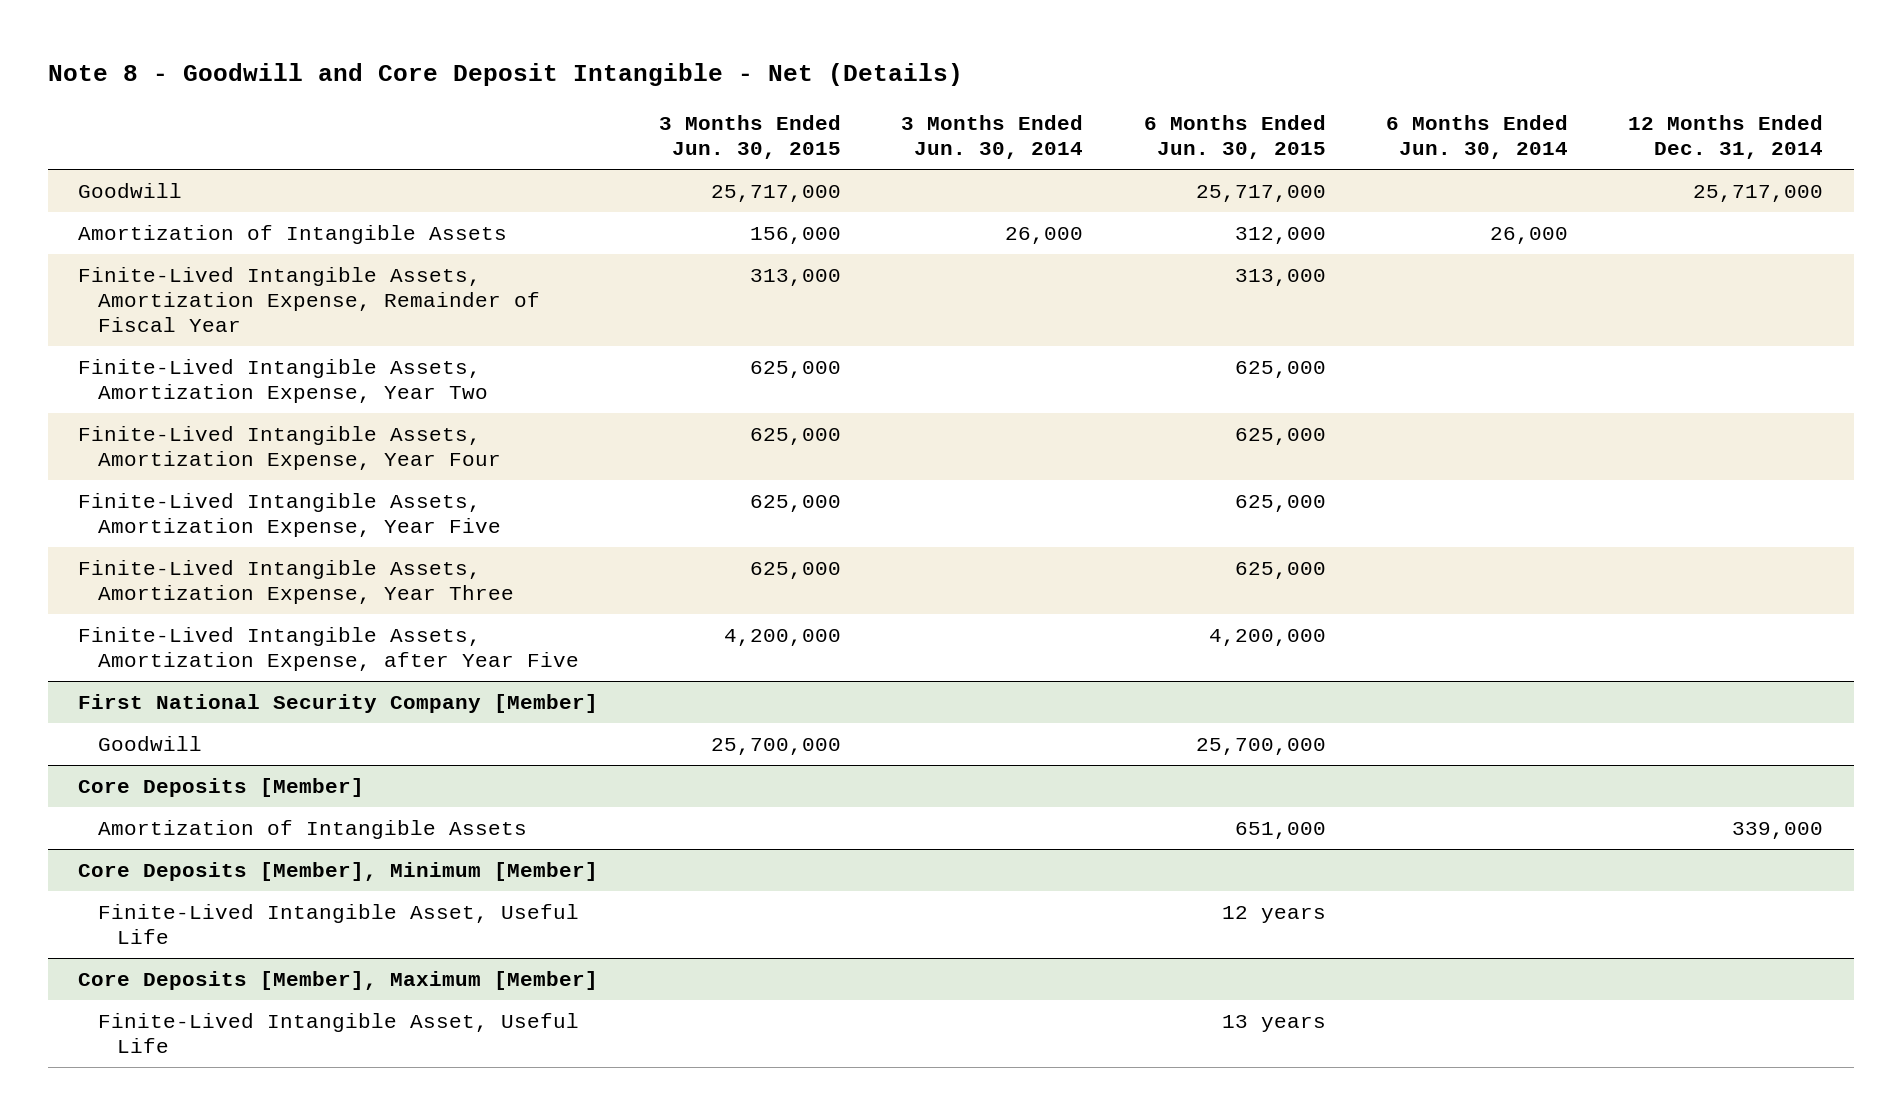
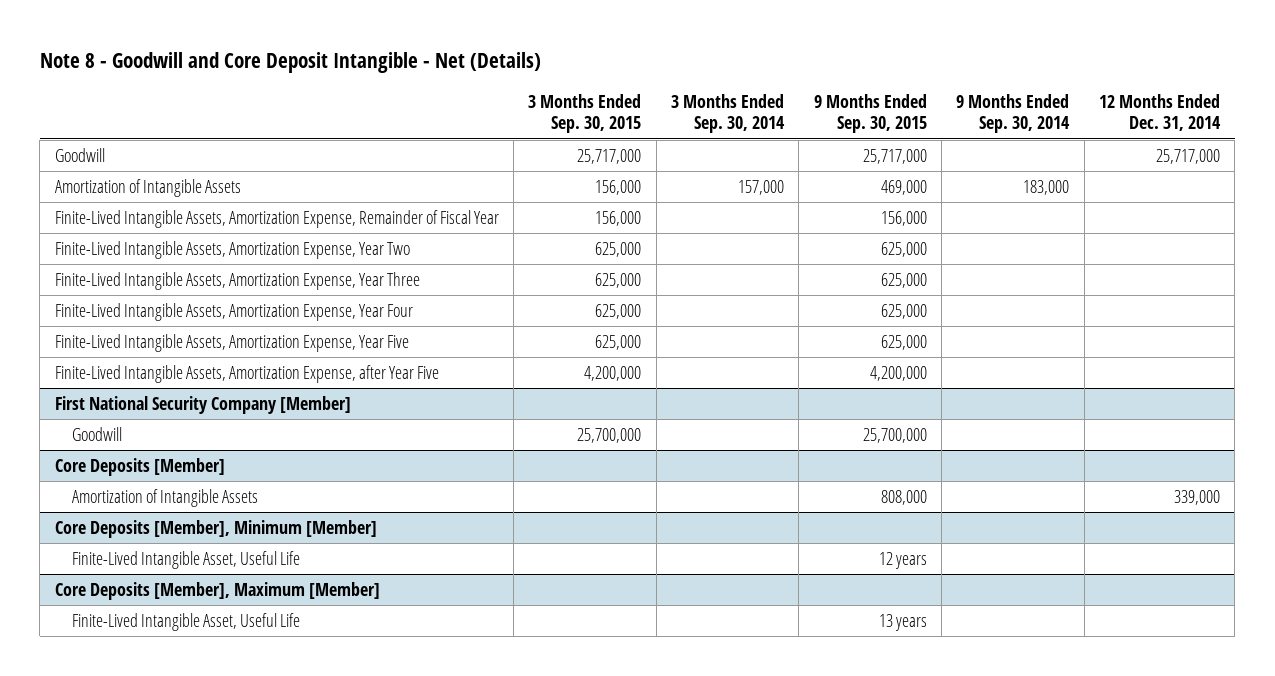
- | 3 Months Ended Jun. 30, 2015 | 3 Months Ended Jun. 30, 2014 | 6 Months Ended Jun. 30, 2015 | 6 Months Ended Jun. 30, 2014 | 12 Months Ended Dec. 31, 2014
+ | 3 Months Ended Sep. 30, 2015 | 3 Months Ended Sep. 30, 2014 | 9 Months Ended Sep. 30, 2015 | 9 Months Ended Sep. 30, 2014 | 12 Months Ended Dec. 31, 2014
moved up: Finite-Lived Intangible Assets, Amortization Expense, Year Three | 625,000 | | 625,000 | |

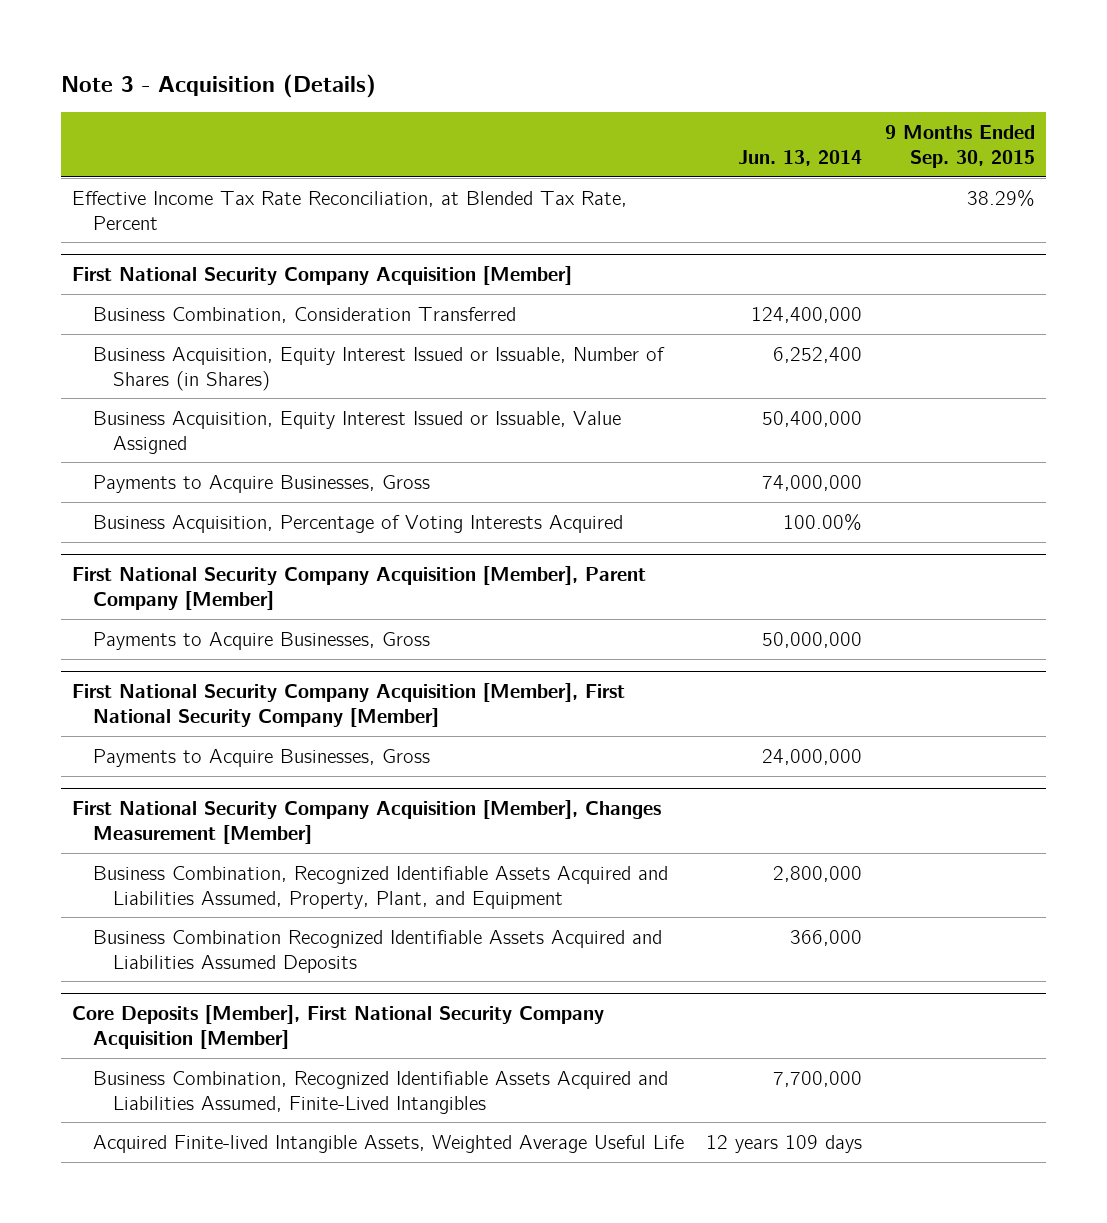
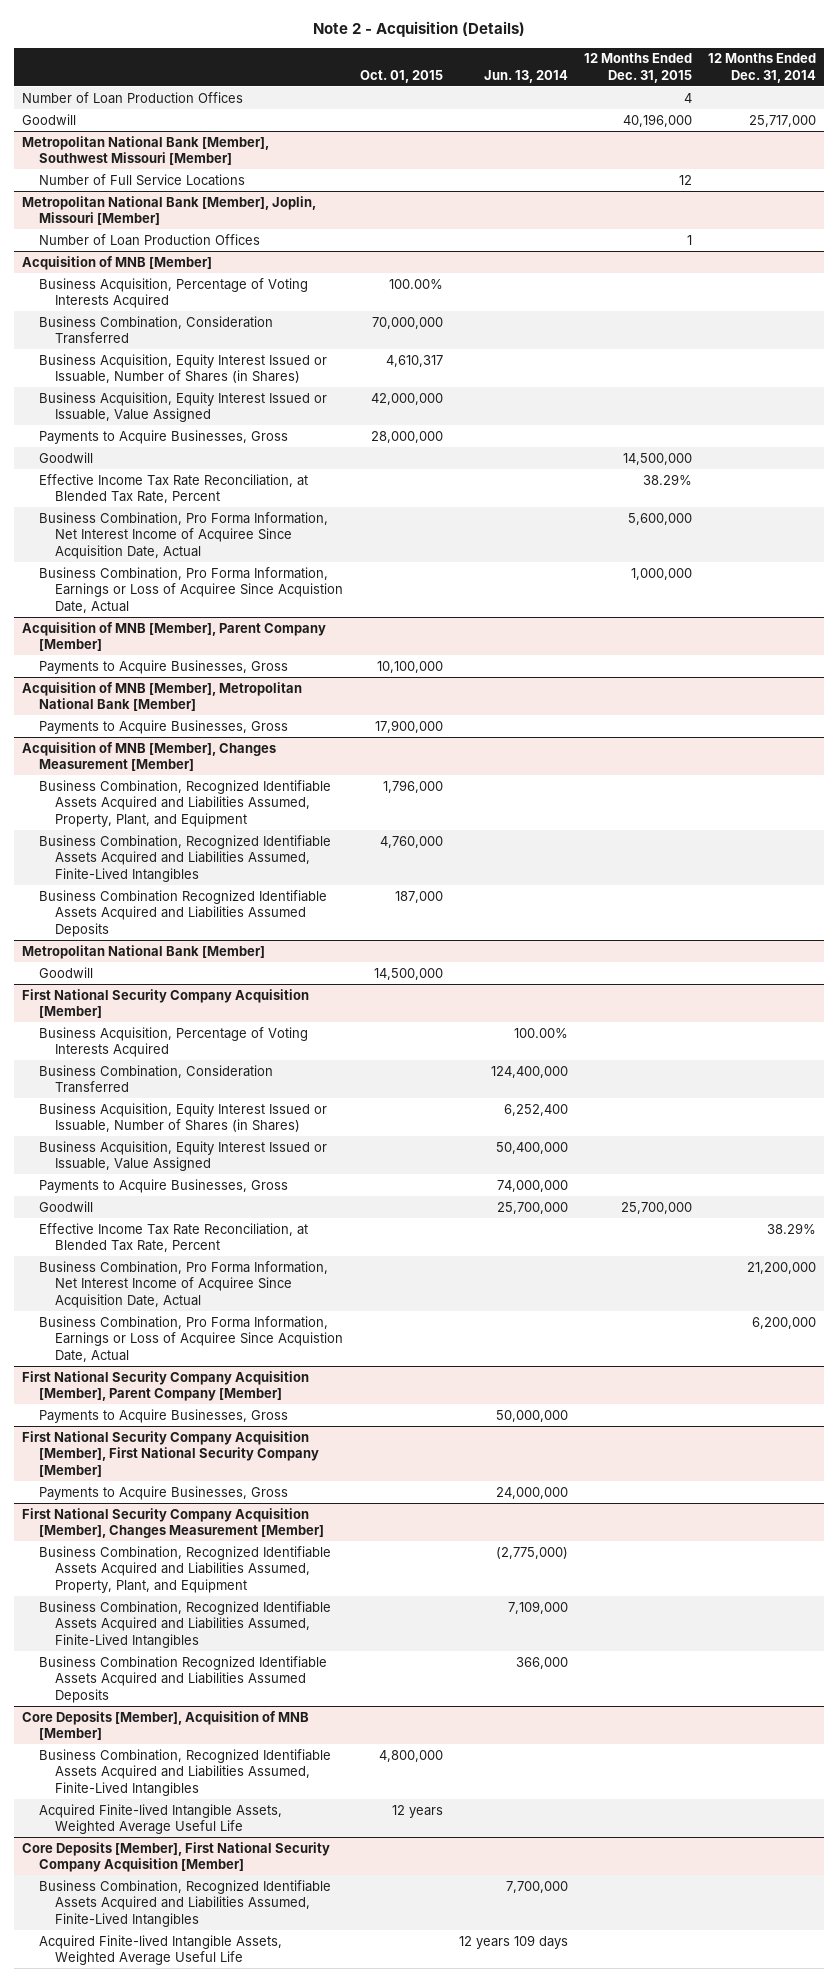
- Note 3 - Acquisition (Details)
+ Note 2 - Acquisition (Details)
- | Jun. 13, 2014 | 9 Months Ended Sep. 30, 2015
+ | Oct. 01, 2015 | Jun. 13, 2014 | 12 Months Ended Dec. 31, 2015 | 12 Months Ended Dec. 31, 2014
- Effective Income Tax Rate Reconciliation, at Blended Tax Rate, Percent | | 38.29%
+ Number of Loan Production Offices | | | 4 |
+ Goodwill | | | 40,196,000 | 25,717,000
+ Metropolitan National Bank [Member], Southwest Missouri [Member]
+ Number of Full Service Locations | | | 12 |
+ Metropolitan National Bank [Member], Joplin, Missouri [Member]
+ Number of Loan Production Offices | | | 1 |
+ Acquisition of MNB [Member]
+ Business Acquisition, Percentage of Voting Interests Acquired | 100.00% | | |
+ Business Combination, Consideration Transferred | 70,000,000 | | |
+ Business Acquisition, Equity Interest Issued or Issuable, Number of Shares (in Shares) | 4,610,317 | | |
+ Business Acquisition, Equity Interest Issued or Issuable, Value Assigned | 42,000,000 | | |
+ Payments to Acquire Businesses, Gross | 28,000,000 | | |
+ Goodwill | | | 14,500,000 |
+ Effective Income Tax Rate Reconciliation, at Blended Tax Rate, Percent | | | 38.29% |
+ Business Combination, Pro Forma Information, Net Interest Income of Acquiree Since Acquisition Date, Actual | | | 5,600,000 |
+ Business Combination, Pro Forma Information, Earnings or Loss of Acquiree Since Acquistion Date, Actual | | | 1,000,000 |
+ Acquisition of MNB [Member], Parent Company [Member]
+ Payments to Acquire Businesses, Gross | 10,100,000 | | |
+ Acquisition of MNB [Member], Metropolitan National Bank [Member]
+ Payments to Acquire Businesses, Gross | 17,900,000 | | |
+ Acquisition of MNB [Member], Changes Measurement [Member]
+ Business Combination, Recognized Identifiable Assets Acquired and Liabilities Assumed, Property, Plant, and Equipment | 1,796,000 | | |
+ Business Combination, Recognized Identifiable Assets Acquired and Liabilities Assumed, Finite-Lived Intangibles | 4,760,000 | | |
+ Business Combination Recognized Identifiable Assets Acquired and Liabilities Assumed Deposits | 187,000 | | |
+ Metropolitan National Bank [Member]
+ Goodwill | 14,500,000 | | |
@ First National Security Company Acquisition [Member]
moved up: Business Acquisition, Percentage of Voting Interests Acquired | | 100.00% | |
+ Goodwill | | 25,700,000 | 25,700,000 |
+ Effective Income Tax Rate Reconciliation, at Blended Tax Rate, Percent | | | | 38.29%
+ Business Combination, Pro Forma Information, Net Interest Income of Acquiree Since Acquisition Date, Actual | | | | 21,200,000
+ Business Combination, Pro Forma Information, Earnings or Loss of Acquiree Since Acquistion Date, Actual | | | | 6,200,000
@ First National Security Company Acquisition [Member], Changes Measurement [Member]
- Business Combination, Recognized Identifiable Assets Acquired and Liabilities Assumed, Property, Plant, and Equipment | 2,800,000 |
+ Business Combination, Recognized Identifiable Assets Acquired and Liabilities Assumed, Property, Plant, and Equipment | | (2,775,000) | |
+ Business Combination, Recognized Identifiable Assets Acquired and Liabilities Assumed, Finite-Lived Intangibles | | 7,109,000 | |
+ Core Deposits [Member], Acquisition of MNB [Member]
+ Business Combination, Recognized Identifiable Assets Acquired and Liabilities Assumed, Finite-Lived Intangibles | 4,800,000 | | |
+ Acquired Finite-lived Intangible Assets, Weighted Average Useful Life | 12 years | | |

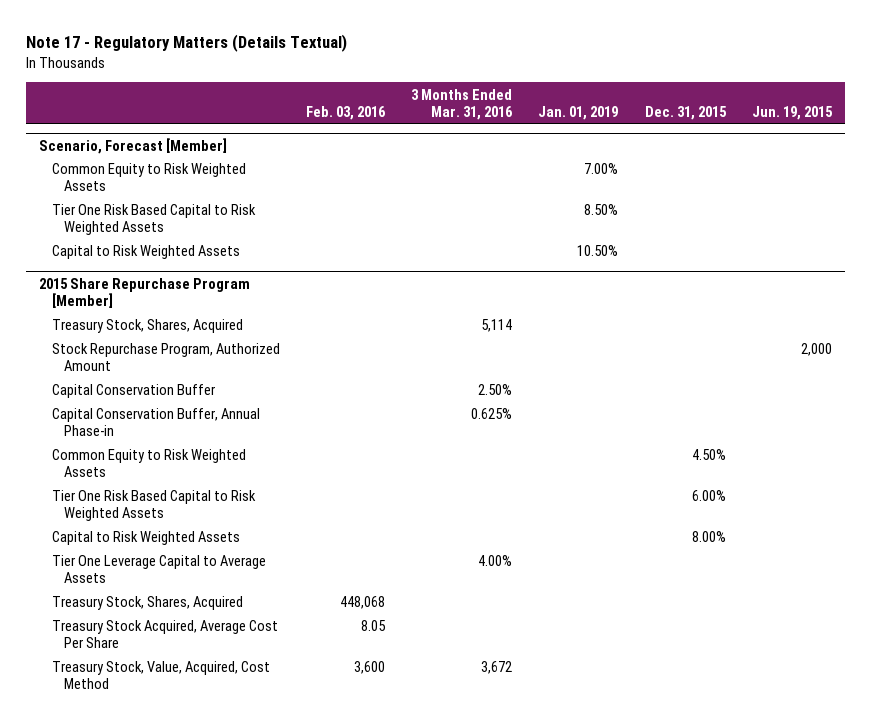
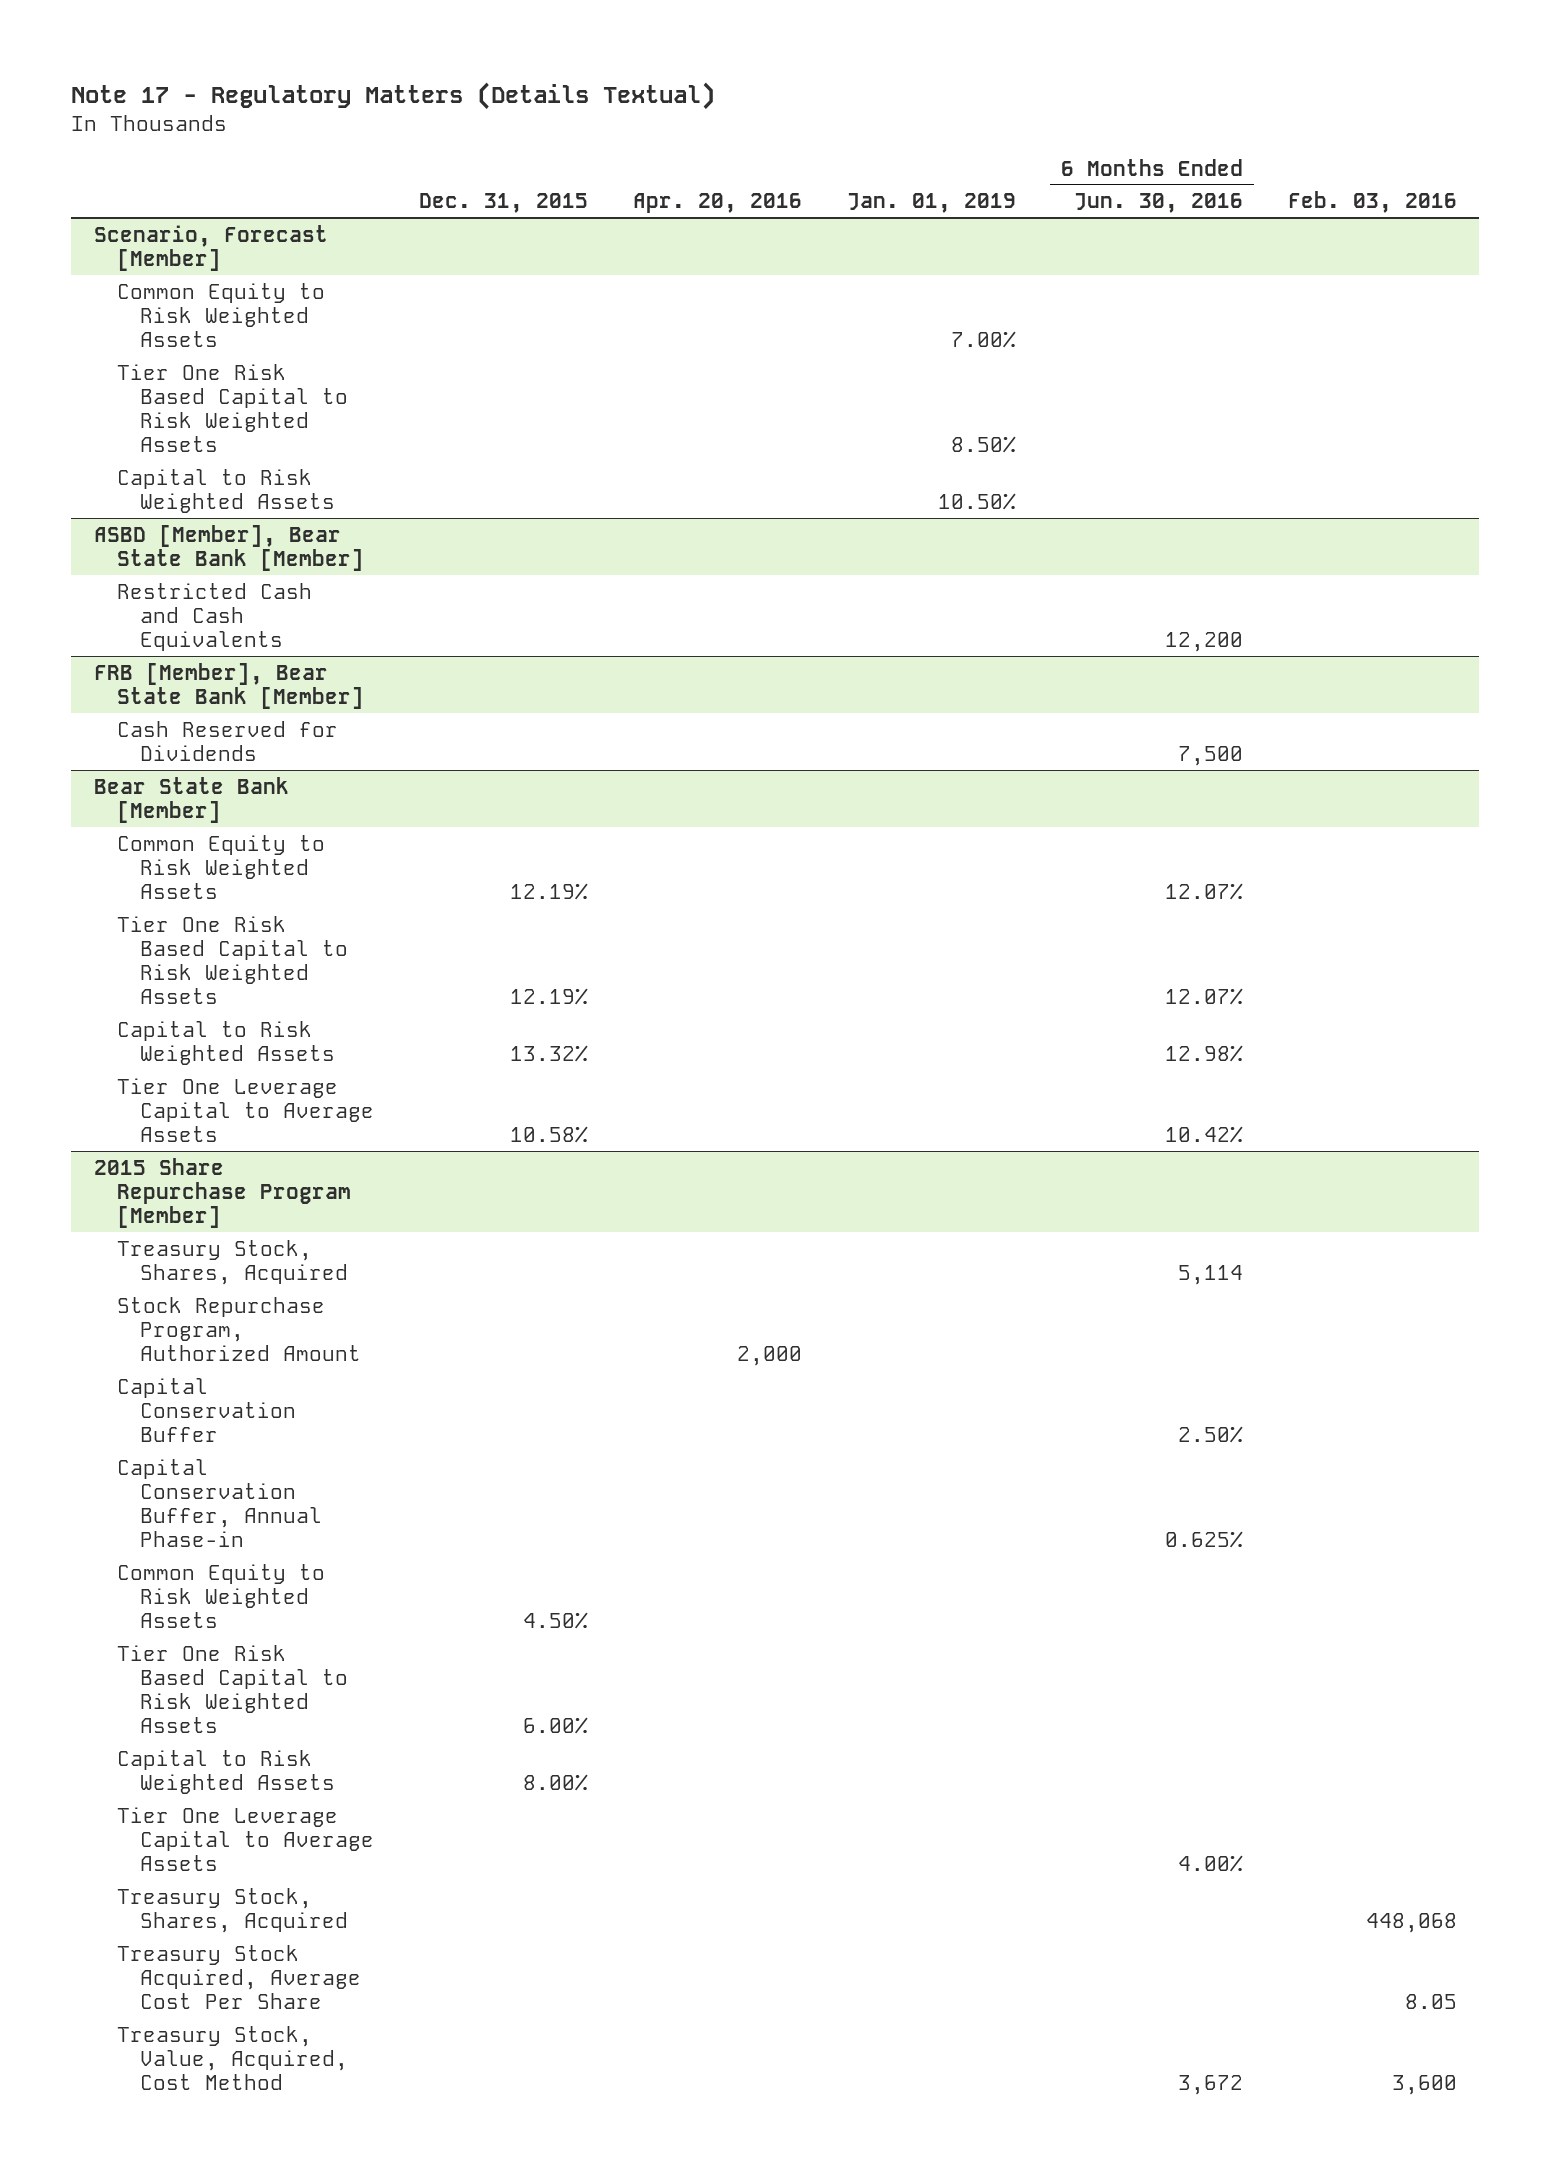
- | Feb. 03, 2016 | 3 Months Ended Mar. 31, 2016 | Jan. 01, 2019 | Dec. 31, 2015 | Jun. 19, 2015
+ | Dec. 31, 2015 | Apr. 20, 2016 | Jan. 01, 2019 | 6 Months Ended Jun. 30, 2016 | Feb. 03, 2016
+ ASBD [Member], Bear State Bank [Member]
+ Restricted Cash and Cash Equivalents | | | | 12,200 |
+ FRB [Member], Bear State Bank [Member]
+ Cash Reserved for Dividends | | | | 7,500 |
+ Bear State Bank [Member]
+ Common Equity to Risk Weighted Assets | 12.19% | | | 12.07% |
+ Tier One Risk Based Capital to Risk Weighted Assets | 12.19% | | | 12.07% |
+ Capital to Risk Weighted Assets | 13.32% | | | 12.98% |
+ Tier One Leverage Capital to Average Assets | 10.58% | | | 10.42% |

